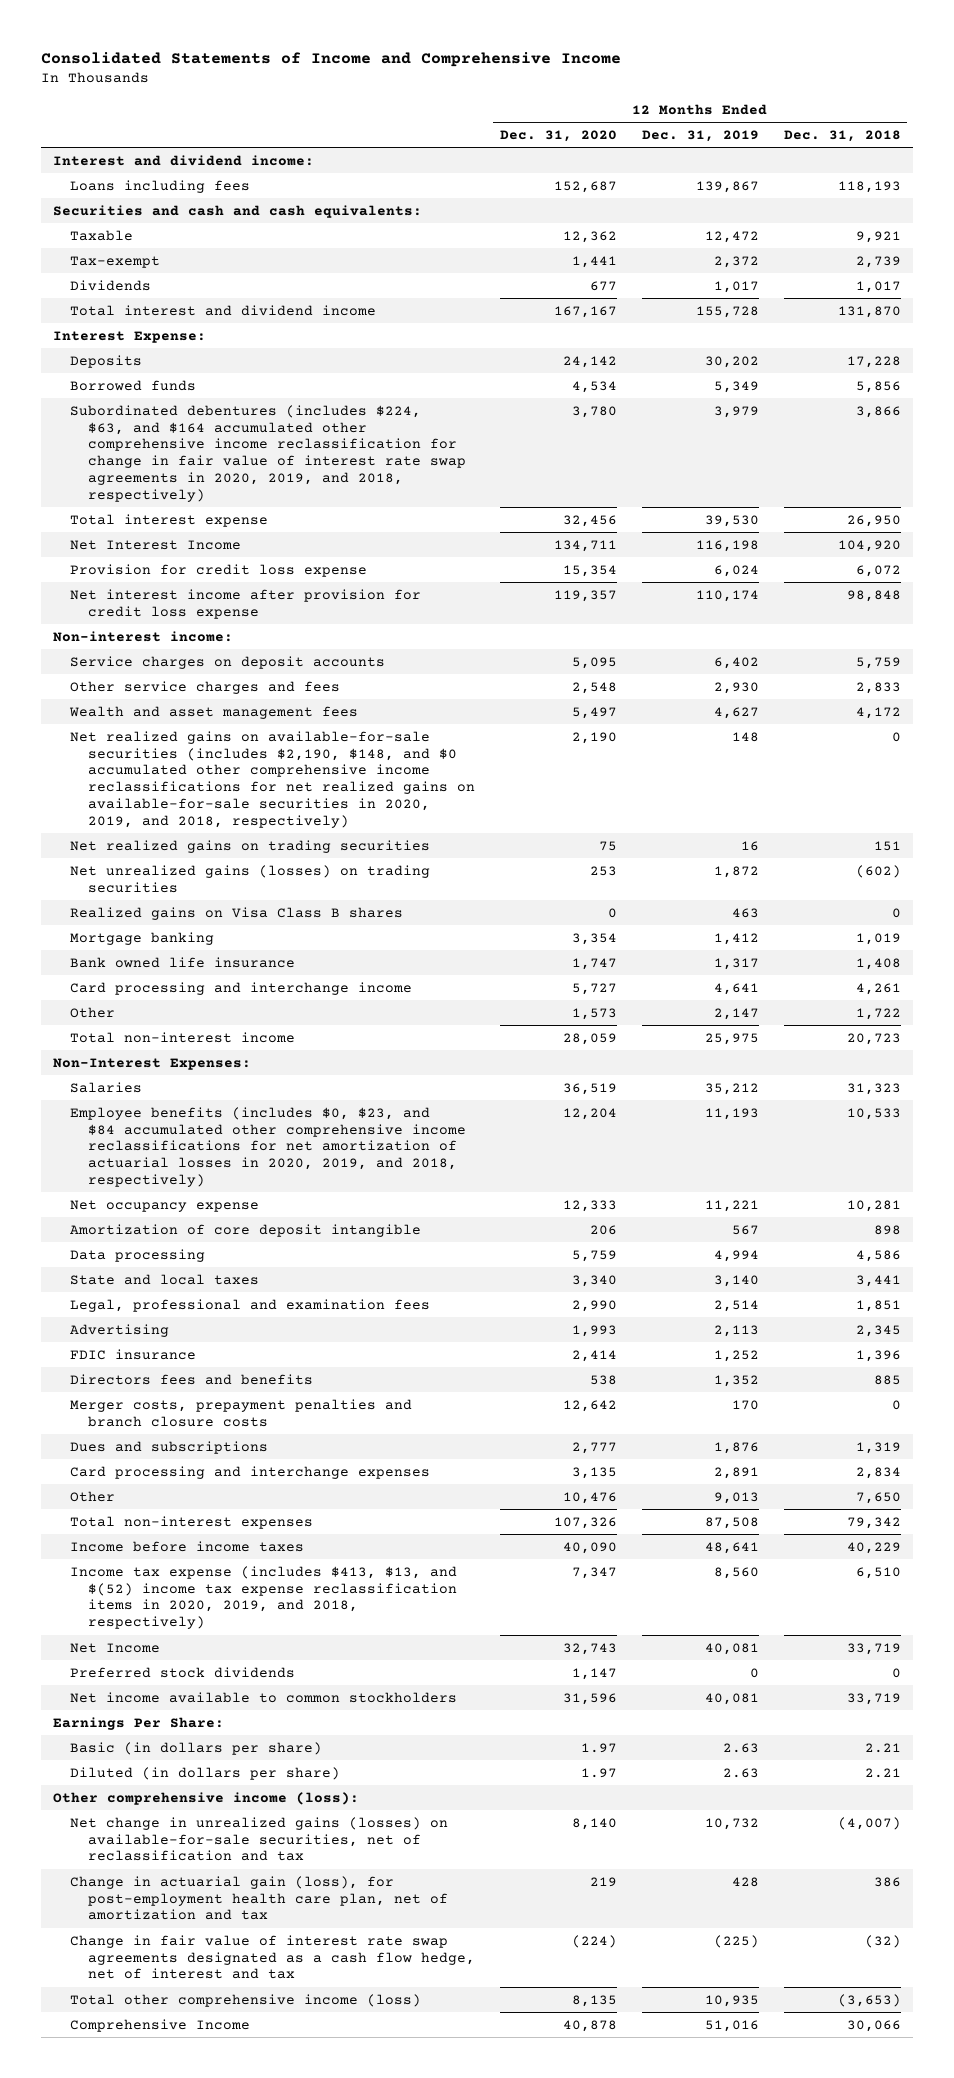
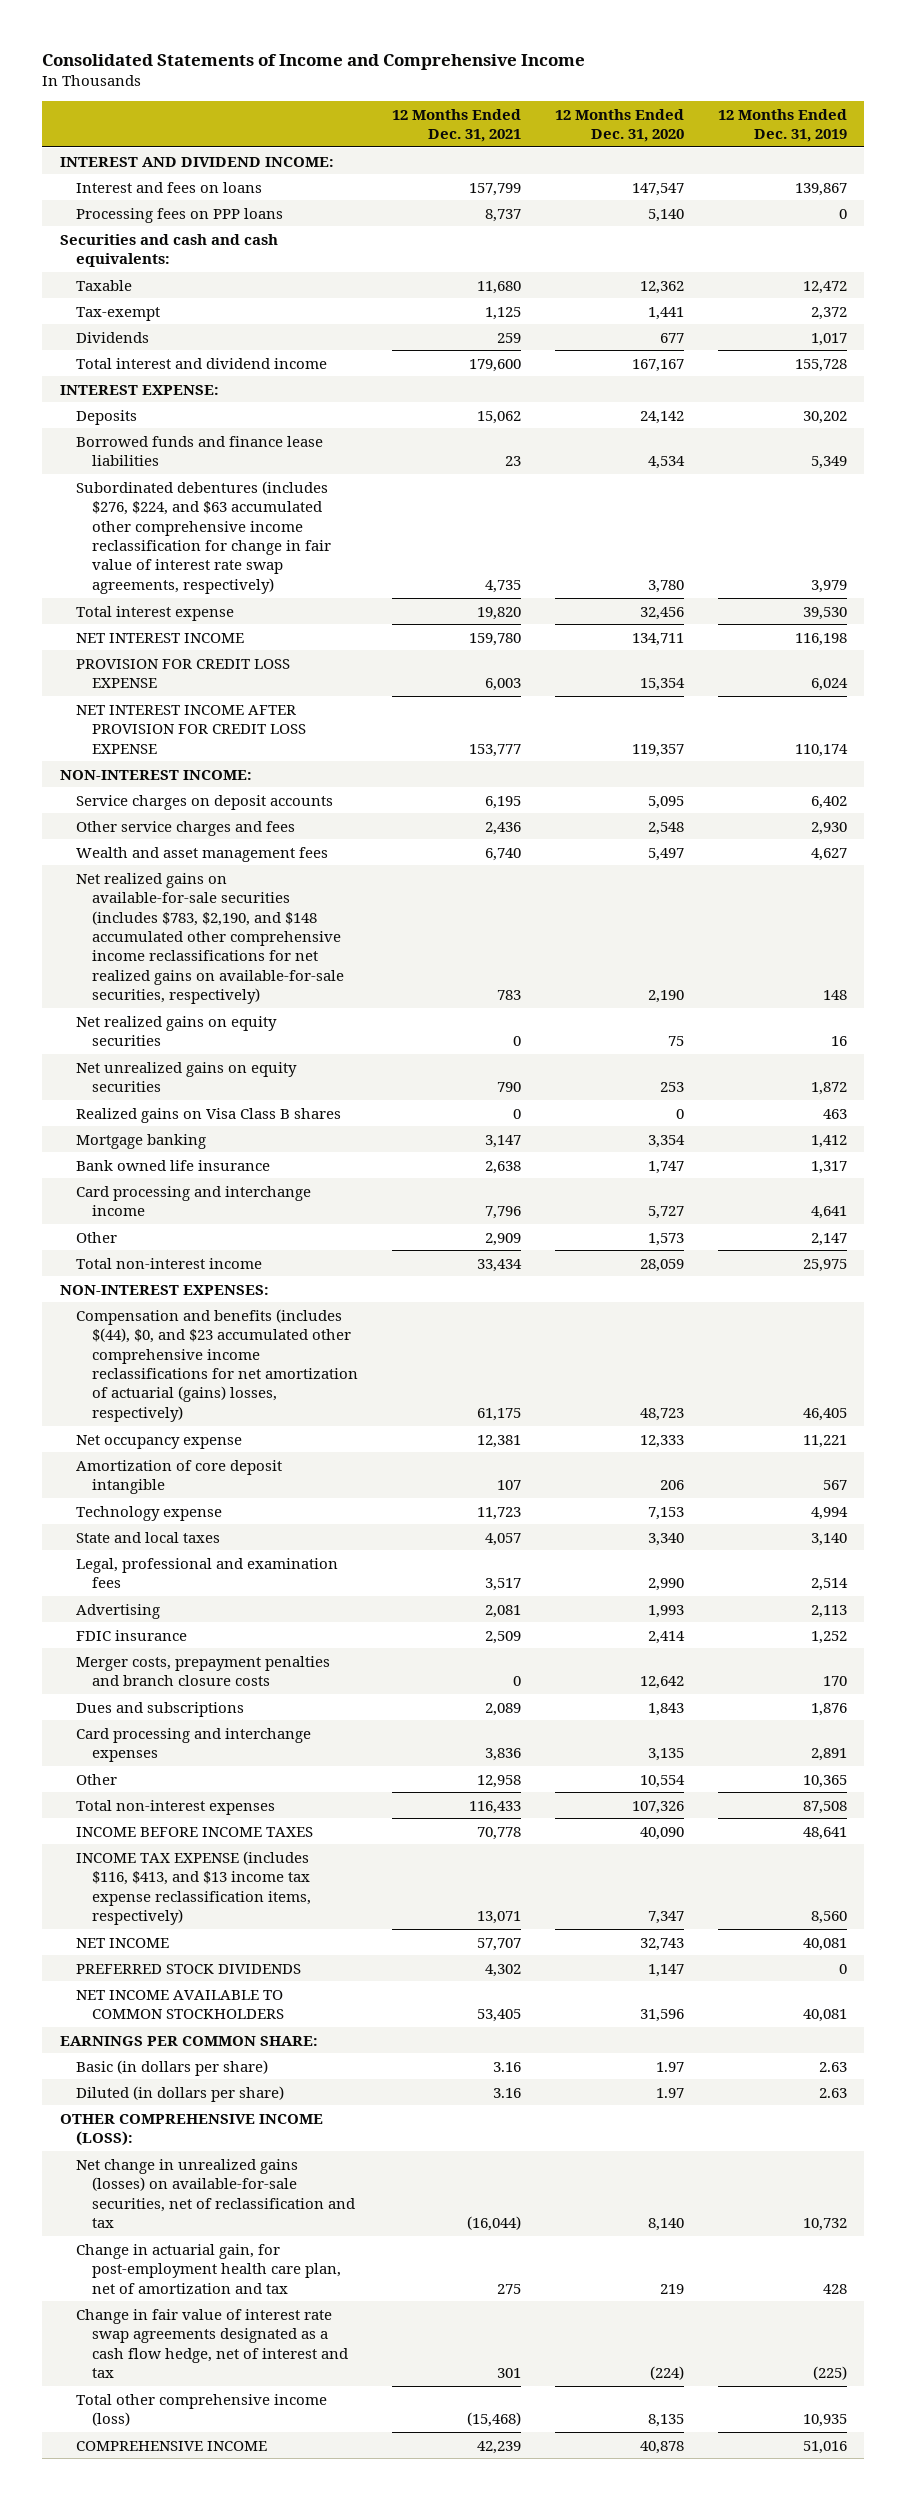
- | 12 Months Ended Dec. 31, 2020 | 12 Months Ended Dec. 31, 2019 | 12 Months Ended Dec. 31, 2018
+ | 12 Months Ended Dec. 31, 2021 | 12 Months Ended Dec. 31, 2020 | 12 Months Ended Dec. 31, 2019
- Interest and dividend income:
- Loans including fees | 152,687 | 139,867 | 118,193
+ INTEREST AND DIVIDEND INCOME:
+ Interest and fees on loans | 157,799 | 147,547 | 139,867
+ Processing fees on PPP loans | 8,737 | 5,140 | 0
- Interest Expense:
+ INTEREST EXPENSE:
- Borrowed funds | 4,534 | 5,349 | 5,856
- Subordinated debentures (includes $224, $63, and $164 accumulated other comprehensive income reclassification for change in fair value of interest rate swap agreements in 2020, 2019, and 2018, respectively) | 3,780 | 3,979 | 3,866
+ Borrowed funds and finance lease liabilities | 23 | 4,534 | 5,349
+ Subordinated debentures (includes $276, $224, and $63 accumulated other comprehensive income reclassification for change in fair value of interest rate swap agreements, respectively) | 4,735 | 3,780 | 3,979
- Net Interest Income | 134,711 | 116,198 | 104,920
- Provision for credit loss expense | 15,354 | 6,024 | 6,072
- Net interest income after provision for credit loss expense | 119,357 | 110,174 | 98,848
- Non-interest income:
+ NET INTEREST INCOME | 159,780 | 134,711 | 116,198
+ PROVISION FOR CREDIT LOSS EXPENSE | 6,003 | 15,354 | 6,024
+ NET INTEREST INCOME AFTER PROVISION FOR CREDIT LOSS EXPENSE | 153,777 | 119,357 | 110,174
+ NON-INTEREST INCOME:
- Net realized gains on available-for-sale securities (includes $2,190, $148, and $0 accumulated other comprehensive income reclassifications for net realized gains on available-for-sale securities in 2020, 2019, and 2018, respectively) | 2,190 | 148 | 0
- Net realized gains on trading securities | 75 | 16 | 151
- Net unrealized gains (losses) on trading securities | 253 | 1,872 | (602)
+ Net realized gains on available-for-sale securities (includes $783, $2,190, and $148 accumulated other comprehensive income reclassifications for net realized gains on available-for-sale securities, respectively) | 783 | 2,190 | 148
+ Net realized gains on equity securities | 0 | 75 | 16
+ Net unrealized gains on equity securities | 790 | 253 | 1,872
- Non-Interest Expenses:
- Salaries | 36,519 | 35,212 | 31,323
- Employee benefits (includes $0, $23, and $84 accumulated other comprehensive income reclassifications for net amortization of actuarial losses in 2020, 2019, and 2018, respectively) | 12,204 | 11,193 | 10,533
+ NON-INTEREST EXPENSES:
+ Compensation and benefits (includes $(44), $0, and $23 accumulated other comprehensive income reclassifications for net amortization of actuarial (gains) losses, respectively) | 61,175 | 48,723 | 46,405
- Data processing | 5,759 | 4,994 | 4,586
+ Technology expense | 11,723 | 7,153 | 4,994
- Directors fees and benefits | 538 | 1,352 | 885
- Dues and subscriptions | 2,777 | 1,876 | 1,319
+ Dues and subscriptions | 2,089 | 1,843 | 1,876
- Other | 10,476 | 9,013 | 7,650
+ Other | 12,958 | 10,554 | 10,365
- Income before income taxes | 40,090 | 48,641 | 40,229
- Income tax expense (includes $413, $13, and $(52) income tax expense reclassification items in 2020, 2019, and 2018, respectively) | 7,347 | 8,560 | 6,510
- Net Income | 32,743 | 40,081 | 33,719
- Preferred stock dividends | 1,147 | 0 | 0
- Net income available to common stockholders | 31,596 | 40,081 | 33,719
- Earnings Per Share:
+ INCOME BEFORE INCOME TAXES | 70,778 | 40,090 | 48,641
+ INCOME TAX EXPENSE (includes $116, $413, and $13 income tax expense reclassification items, respectively) | 13,071 | 7,347 | 8,560
+ NET INCOME | 57,707 | 32,743 | 40,081
+ PREFERRED STOCK DIVIDENDS | 4,302 | 1,147 | 0
+ NET INCOME AVAILABLE TO COMMON STOCKHOLDERS | 53,405 | 31,596 | 40,081
+ EARNINGS PER COMMON SHARE:
- Other comprehensive income (loss):
+ OTHER COMPREHENSIVE INCOME (LOSS):
- Change in actuarial gain (loss), for post-employment health care plan, net of amortization and tax | 219 | 428 | 386
+ Change in actuarial gain, for post-employment health care plan, net of amortization and tax | 275 | 219 | 428
- Comprehensive Income | 40,878 | 51,016 | 30,066
+ COMPREHENSIVE INCOME | 42,239 | 40,878 | 51,016

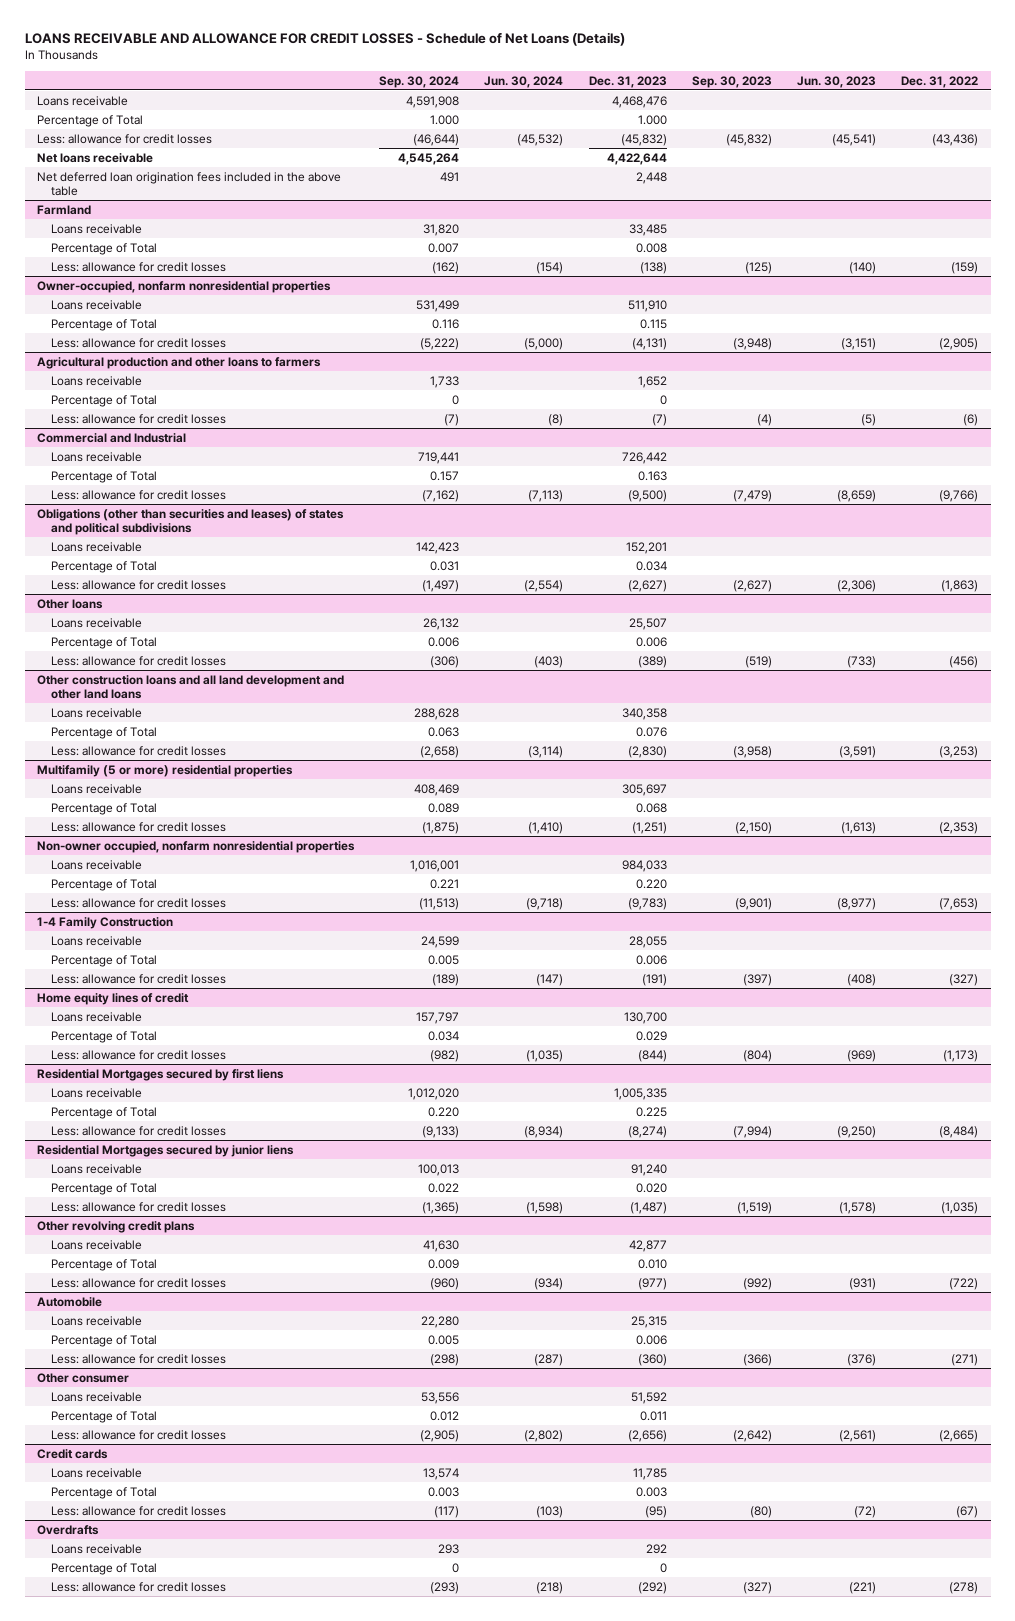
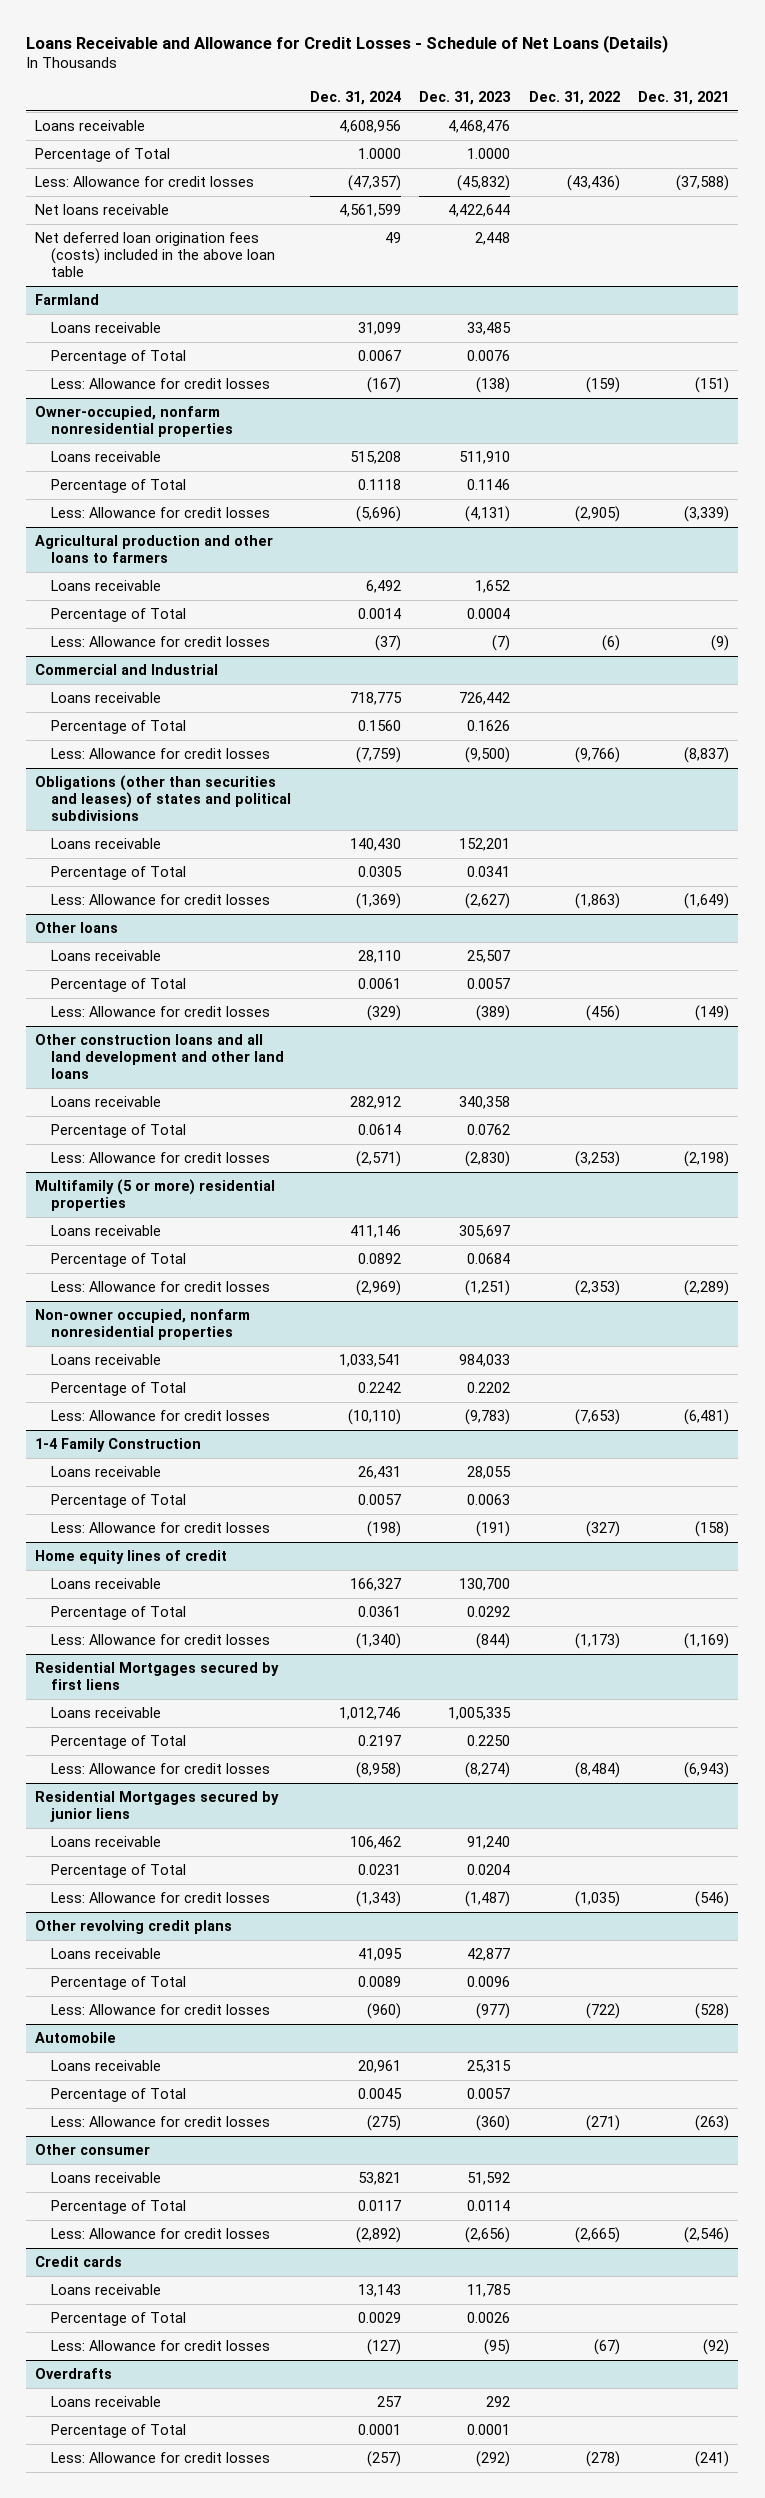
- LOANS RECEIVABLE AND ALLOWANCE FOR CREDIT LOSSES - Schedule of Net Loans (Details)
+ Loans Receivable and Allowance for Credit Losses - Schedule of Net Loans (Details)
- | Sep. 30, 2024 | Jun. 30, 2024 | Dec. 31, 2023 | Sep. 30, 2023 | Jun. 30, 2023 | Dec. 31, 2022
+ | Dec. 31, 2024 | Dec. 31, 2023 | Dec. 31, 2022 | Dec. 31, 2021
- Percentage of Total | 1.000 | | 1.000 | | |
- Less: allowance for credit losses | (46,644) | (45,532) | (45,832) | (45,832) | (45,541) | (43,436)
+ Percentage of Total | 1.0000 | 1.0000 | |
+ Less: Allowance for credit losses | (47,357) | (45,832) | (43,436) | (37,588)
- Net deferred loan origination fees included in the above table | 491 | | 2,448 | | |
+ Net deferred loan origination fees (costs) included in the above loan table | 49 | 2,448 | |
@ Farmland
- Percentage of Total | 0.007 | | 0.008 | | |
- Less: allowance for credit losses | (162) | (154) | (138) | (125) | (140) | (159)
+ Percentage of Total | 0.0067 | 0.0076 | |
+ Less: Allowance for credit losses | (167) | (138) | (159) | (151)
@ Owner-occupied, nonfarm nonresidential properties
- Percentage of Total | 0.116 | | 0.115 | | |
- Less: allowance for credit losses | (5,222) | (5,000) | (4,131) | (3,948) | (3,151) | (2,905)
+ Percentage of Total | 0.1118 | 0.1146 | |
+ Less: Allowance for credit losses | (5,696) | (4,131) | (2,905) | (3,339)
@ Agricultural production and other loans to farmers
- Percentage of Total | 0 | | 0 | | |
- Less: allowance for credit losses | (7) | (8) | (7) | (4) | (5) | (6)
+ Percentage of Total | 0.0014 | 0.0004 | |
+ Less: Allowance for credit losses | (37) | (7) | (6) | (9)
@ Commercial and Industrial
- Percentage of Total | 0.157 | | 0.163 | | |
- Less: allowance for credit losses | (7,162) | (7,113) | (9,500) | (7,479) | (8,659) | (9,766)
+ Percentage of Total | 0.1560 | 0.1626 | |
+ Less: Allowance for credit losses | (7,759) | (9,500) | (9,766) | (8,837)
@ Obligations (other than securities and leases) of states and political subdivisions
- Percentage of Total | 0.031 | | 0.034 | | |
- Less: allowance for credit losses | (1,497) | (2,554) | (2,627) | (2,627) | (2,306) | (1,863)
+ Percentage of Total | 0.0305 | 0.0341 | |
+ Less: Allowance for credit losses | (1,369) | (2,627) | (1,863) | (1,649)
@ Other loans
- Percentage of Total | 0.006 | | 0.006 | | |
- Less: allowance for credit losses | (306) | (403) | (389) | (519) | (733) | (456)
+ Percentage of Total | 0.0061 | 0.0057 | |
+ Less: Allowance for credit losses | (329) | (389) | (456) | (149)
@ Other construction loans and all land development and other land loans
- Percentage of Total | 0.063 | | 0.076 | | |
- Less: allowance for credit losses | (2,658) | (3,114) | (2,830) | (3,958) | (3,591) | (3,253)
+ Percentage of Total | 0.0614 | 0.0762 | |
+ Less: Allowance for credit losses | (2,571) | (2,830) | (3,253) | (2,198)
@ Multifamily (5 or more) residential properties
- Percentage of Total | 0.089 | | 0.068 | | |
- Less: allowance for credit losses | (1,875) | (1,410) | (1,251) | (2,150) | (1,613) | (2,353)
+ Percentage of Total | 0.0892 | 0.0684 | |
+ Less: Allowance for credit losses | (2,969) | (1,251) | (2,353) | (2,289)
@ Non-owner occupied, nonfarm nonresidential properties
- Percentage of Total | 0.221 | | 0.220 | | |
- Less: allowance for credit losses | (11,513) | (9,718) | (9,783) | (9,901) | (8,977) | (7,653)
+ Percentage of Total | 0.2242 | 0.2202 | |
+ Less: Allowance for credit losses | (10,110) | (9,783) | (7,653) | (6,481)
@ 1-4 Family Construction
- Percentage of Total | 0.005 | | 0.006 | | |
- Less: allowance for credit losses | (189) | (147) | (191) | (397) | (408) | (327)
+ Percentage of Total | 0.0057 | 0.0063 | |
+ Less: Allowance for credit losses | (198) | (191) | (327) | (158)
@ Home equity lines of credit
- Percentage of Total | 0.034 | | 0.029 | | |
- Less: allowance for credit losses | (982) | (1,035) | (844) | (804) | (969) | (1,173)
+ Percentage of Total | 0.0361 | 0.0292 | |
+ Less: Allowance for credit losses | (1,340) | (844) | (1,173) | (1,169)
@ Residential Mortgages secured by first liens
- Percentage of Total | 0.220 | | 0.225 | | |
- Less: allowance for credit losses | (9,133) | (8,934) | (8,274) | (7,994) | (9,250) | (8,484)
+ Percentage of Total | 0.2197 | 0.2250 | |
+ Less: Allowance for credit losses | (8,958) | (8,274) | (8,484) | (6,943)
@ Residential Mortgages secured by junior liens
- Percentage of Total | 0.022 | | 0.020 | | |
- Less: allowance for credit losses | (1,365) | (1,598) | (1,487) | (1,519) | (1,578) | (1,035)
+ Percentage of Total | 0.0231 | 0.0204 | |
+ Less: Allowance for credit losses | (1,343) | (1,487) | (1,035) | (546)
@ Other revolving credit plans
- Percentage of Total | 0.009 | | 0.010 | | |
- Less: allowance for credit losses | (960) | (934) | (977) | (992) | (931) | (722)
+ Percentage of Total | 0.0089 | 0.0096 | |
+ Less: Allowance for credit losses | (960) | (977) | (722) | (528)
@ Automobile
- Percentage of Total | 0.005 | | 0.006 | | |
- Less: allowance for credit losses | (298) | (287) | (360) | (366) | (376) | (271)
+ Percentage of Total | 0.0045 | 0.0057 | |
+ Less: Allowance for credit losses | (275) | (360) | (271) | (263)
@ Other consumer
- Percentage of Total | 0.012 | | 0.011 | | |
- Less: allowance for credit losses | (2,905) | (2,802) | (2,656) | (2,642) | (2,561) | (2,665)
+ Percentage of Total | 0.0117 | 0.0114 | |
+ Less: Allowance for credit losses | (2,892) | (2,656) | (2,665) | (2,546)
@ Credit cards
- Percentage of Total | 0.003 | | 0.003 | | |
- Less: allowance for credit losses | (117) | (103) | (95) | (80) | (72) | (67)
+ Percentage of Total | 0.0029 | 0.0026 | |
+ Less: Allowance for credit losses | (127) | (95) | (67) | (92)
@ Overdrafts
- Percentage of Total | 0 | | 0 | | |
- Less: allowance for credit losses | (293) | (218) | (292) | (327) | (221) | (278)
+ Percentage of Total | 0.0001 | 0.0001 | |
+ Less: Allowance for credit losses | (257) | (292) | (278) | (241)

